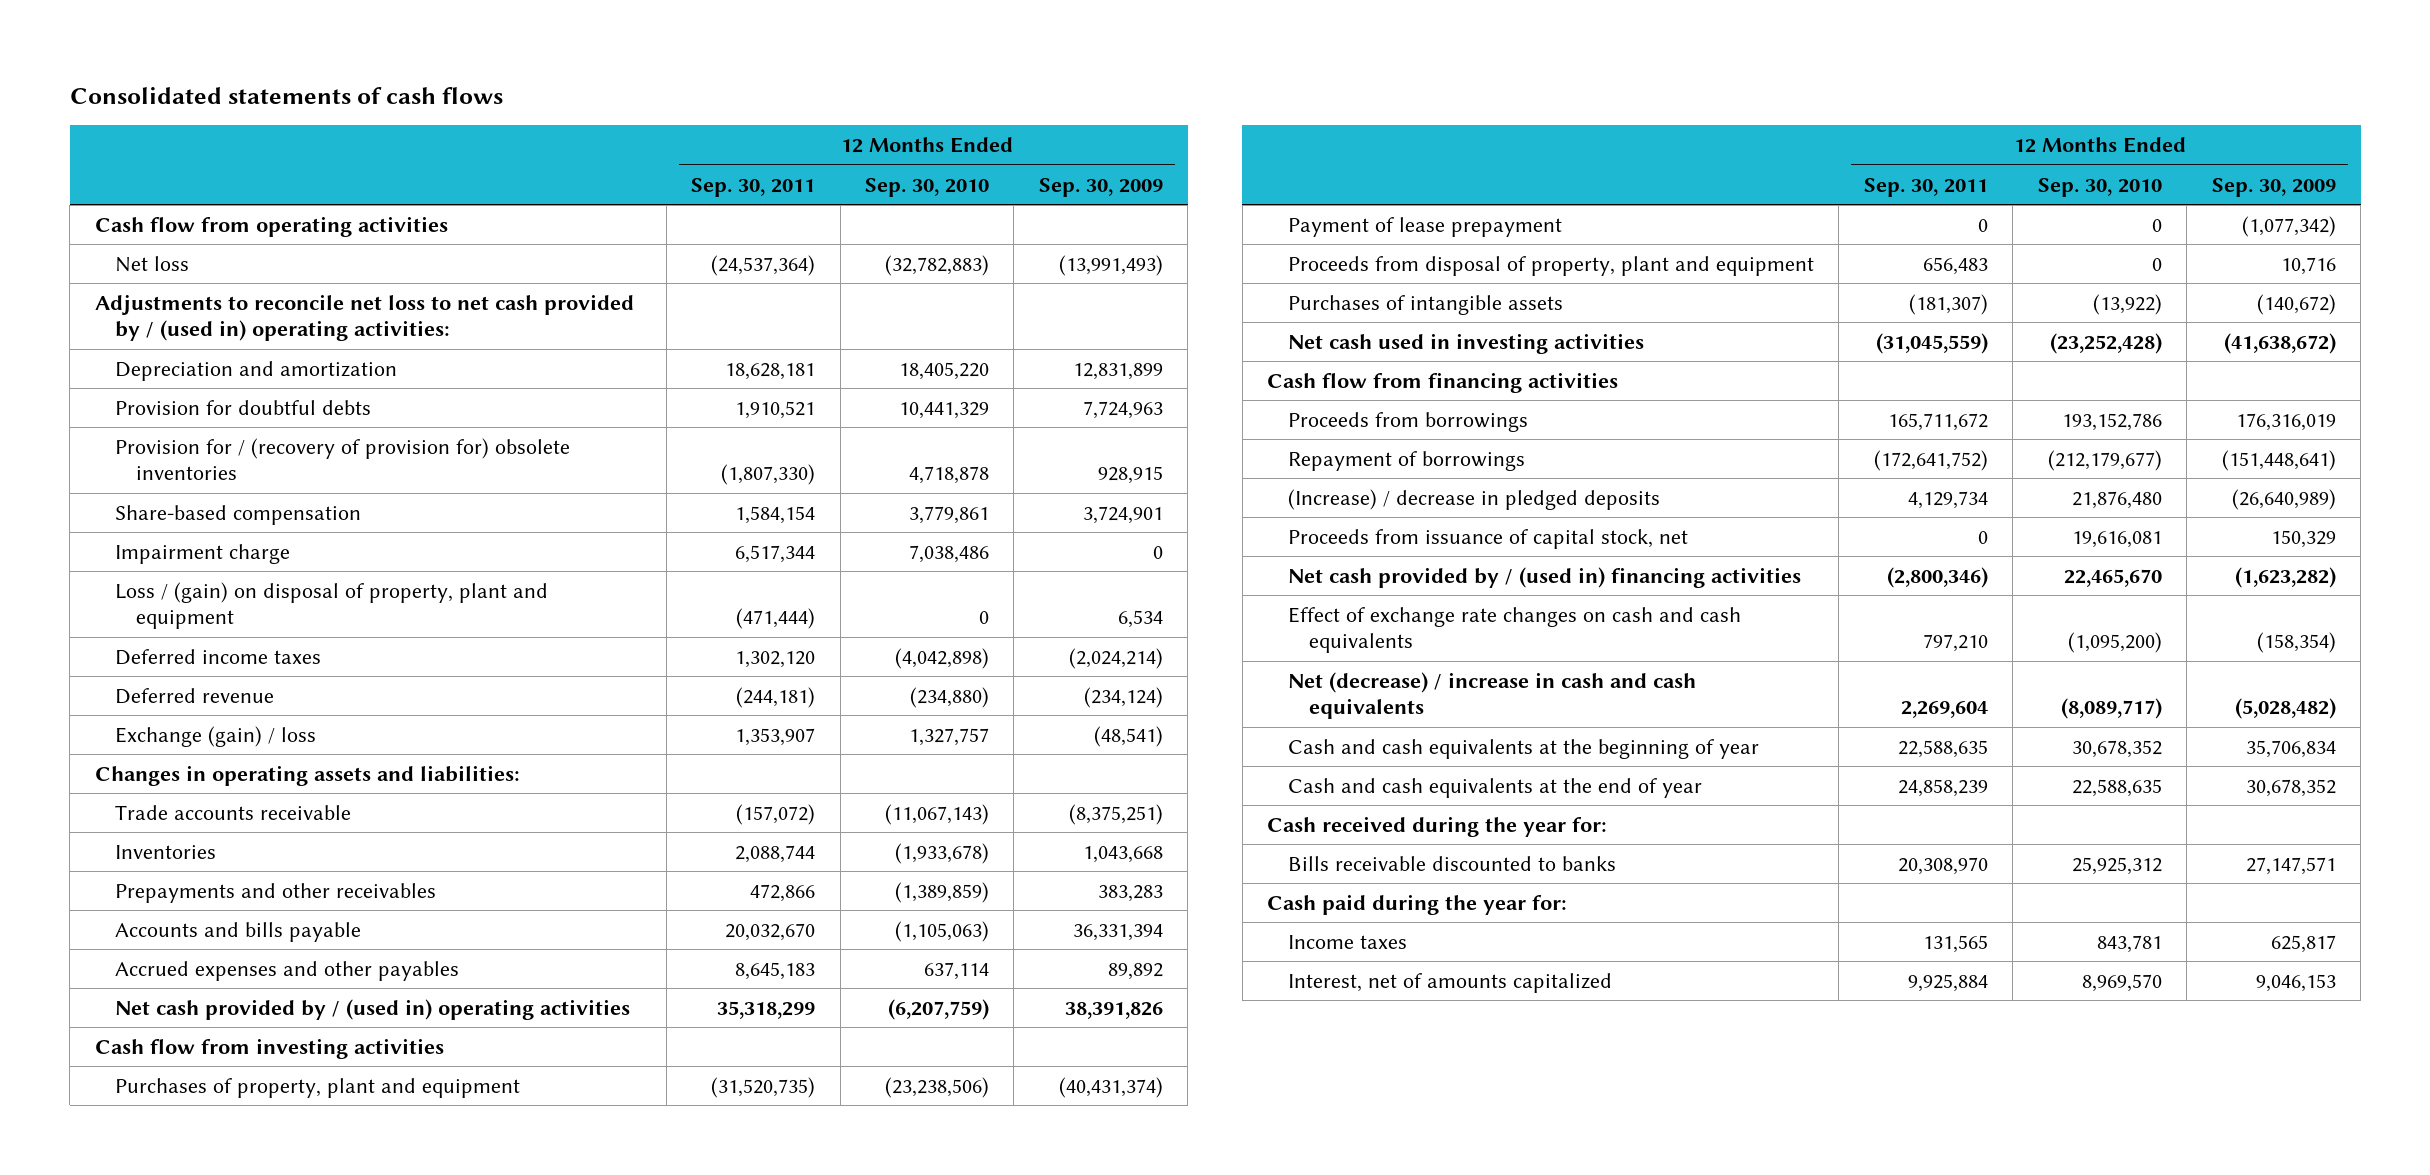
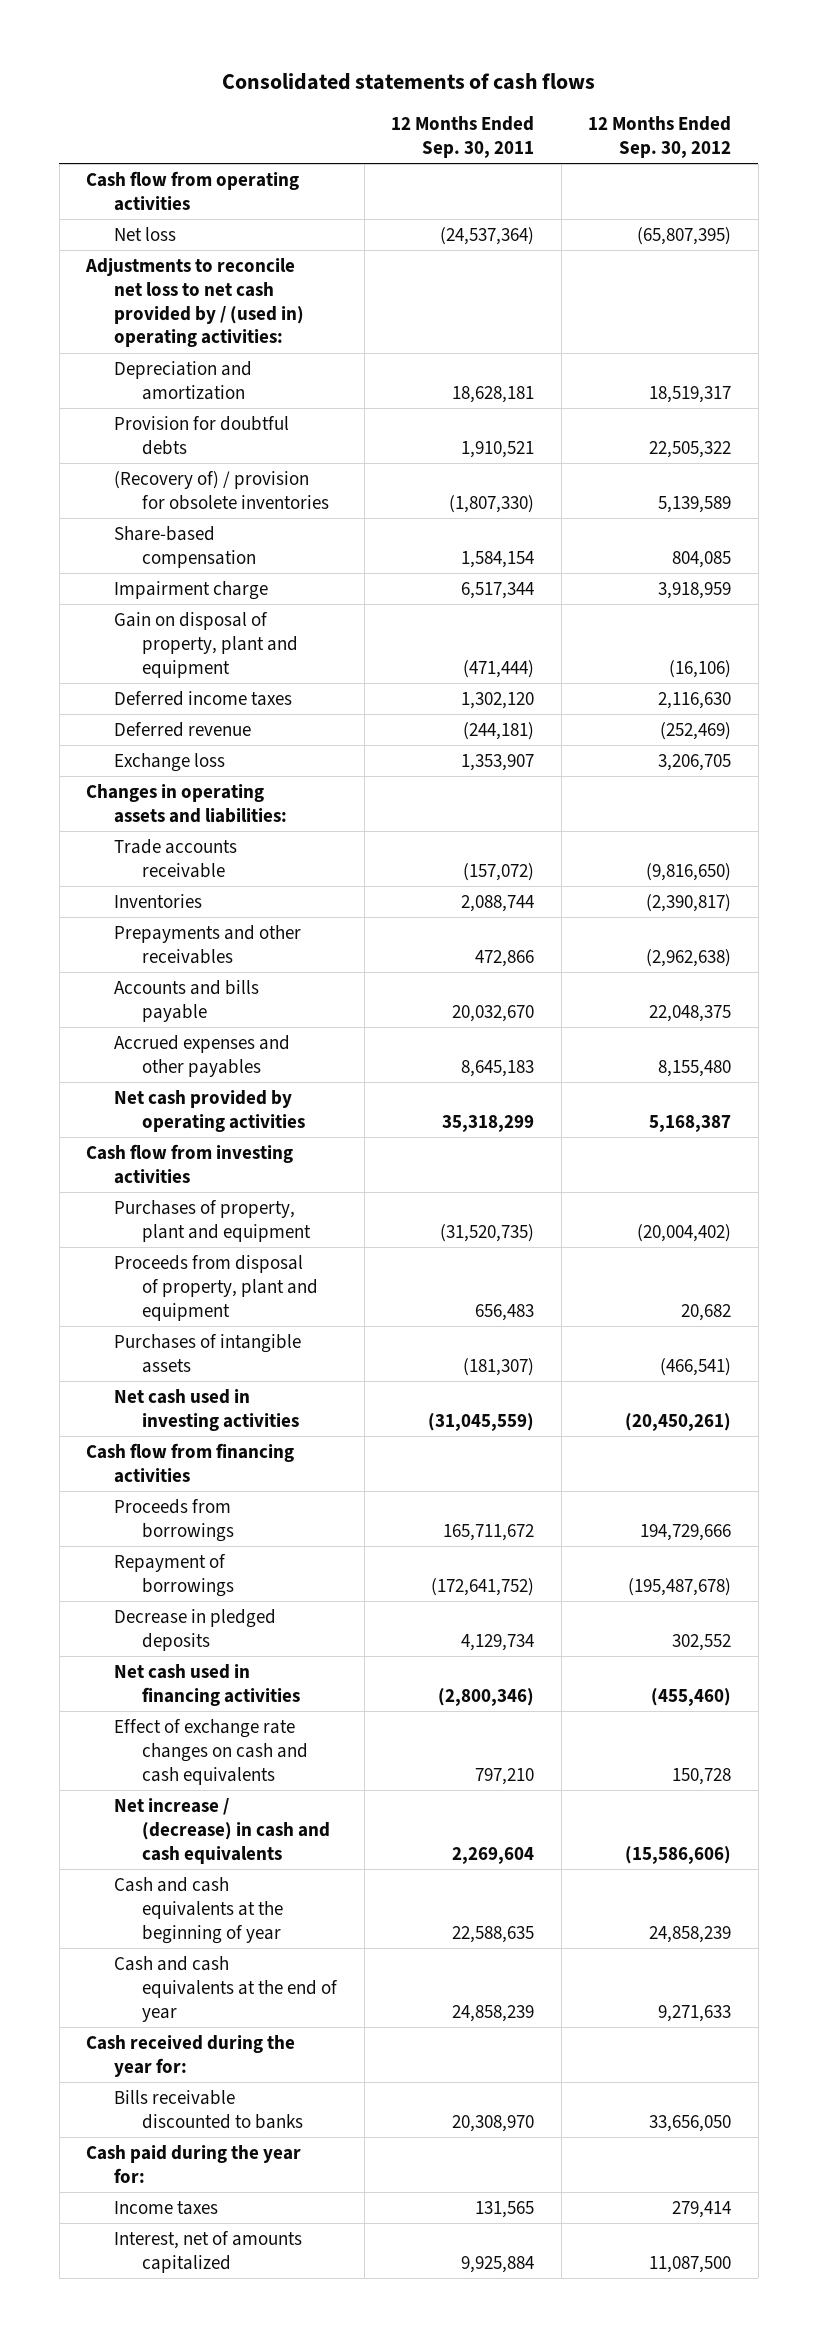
- | 12 Months Ended Sep. 30, 2011 | 12 Months Ended Sep. 30, 2010 | 12 Months Ended Sep. 30, 2009
+ | 12 Months Ended Sep. 30, 2011 | 12 Months Ended Sep. 30, 2012
- Provision for / (recovery of provision for) obsolete inventories | (1,807,330) | 4,718,878 | 928,915
+ (Recovery of) / provision for obsolete inventories | (1,807,330) | 5,139,589
- Loss / (gain) on disposal of property, plant and equipment | (471,444) | 0 | 6,534
+ Gain on disposal of property, plant and equipment | (471,444) | (16,106)
- Exchange (gain) / loss | 1,353,907 | 1,327,757 | (48,541)
+ Exchange loss | 1,353,907 | 3,206,705
- Net cash provided by / (used in) operating activities | 35,318,299 | (6,207,759) | 38,391,826
+ Net cash provided by operating activities | 35,318,299 | 5,168,387
- Payment of lease prepayment | 0 | 0 | (1,077,342)
- (Increase) / decrease in pledged deposits | 4,129,734 | 21,876,480 | (26,640,989)
- Proceeds from issuance of capital stock, net | 0 | 19,616,081 | 150,329
- Net cash provided by / (used in) financing activities | (2,800,346) | 22,465,670 | (1,623,282)
+ Decrease in pledged deposits | 4,129,734 | 302,552
+ Net cash used in financing activities | (2,800,346) | (455,460)
- Net (decrease) / increase in cash and cash equivalents | 2,269,604 | (8,089,717) | (5,028,482)
+ Net increase / (decrease) in cash and cash equivalents | 2,269,604 | (15,586,606)

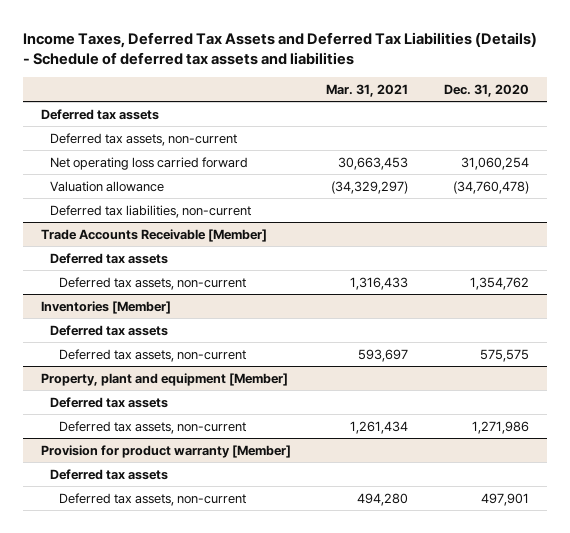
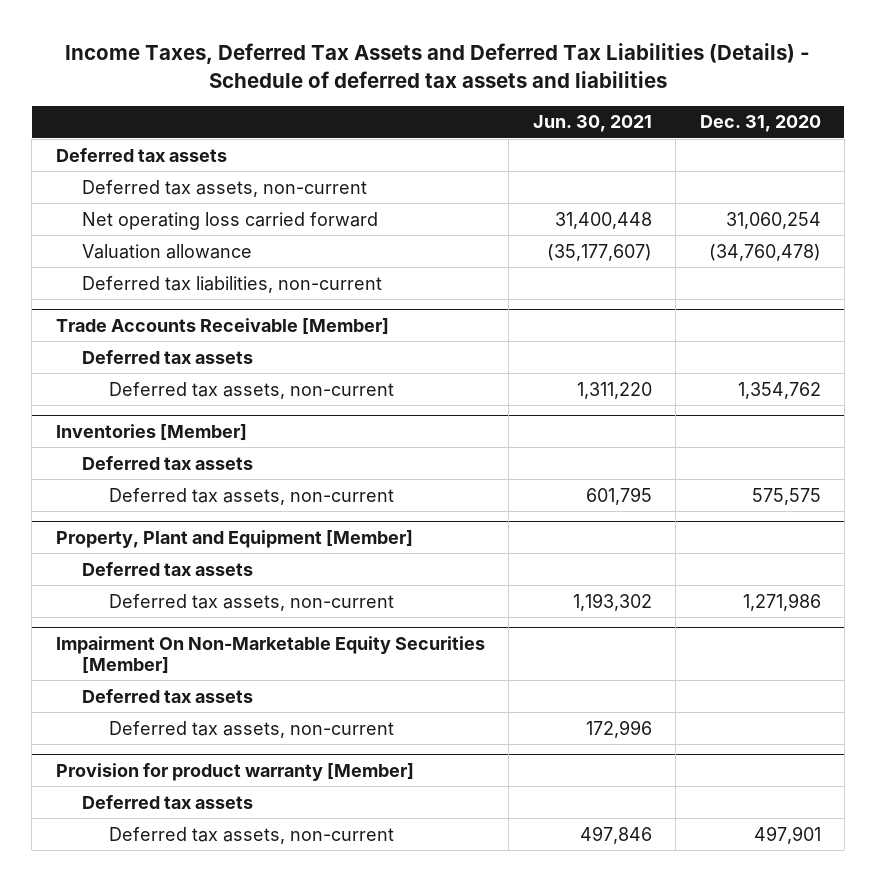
- | Mar. 31, 2021 | Dec. 31, 2020
+ | Jun. 30, 2021 | Dec. 31, 2020
- Property, plant and equipment [Member]
+ Property, Plant and Equipment [Member]
+ Impairment On Non-Marketable Equity Securities [Member]
+ Deferred tax assets
+ Deferred tax assets, non-current | 172,996 |

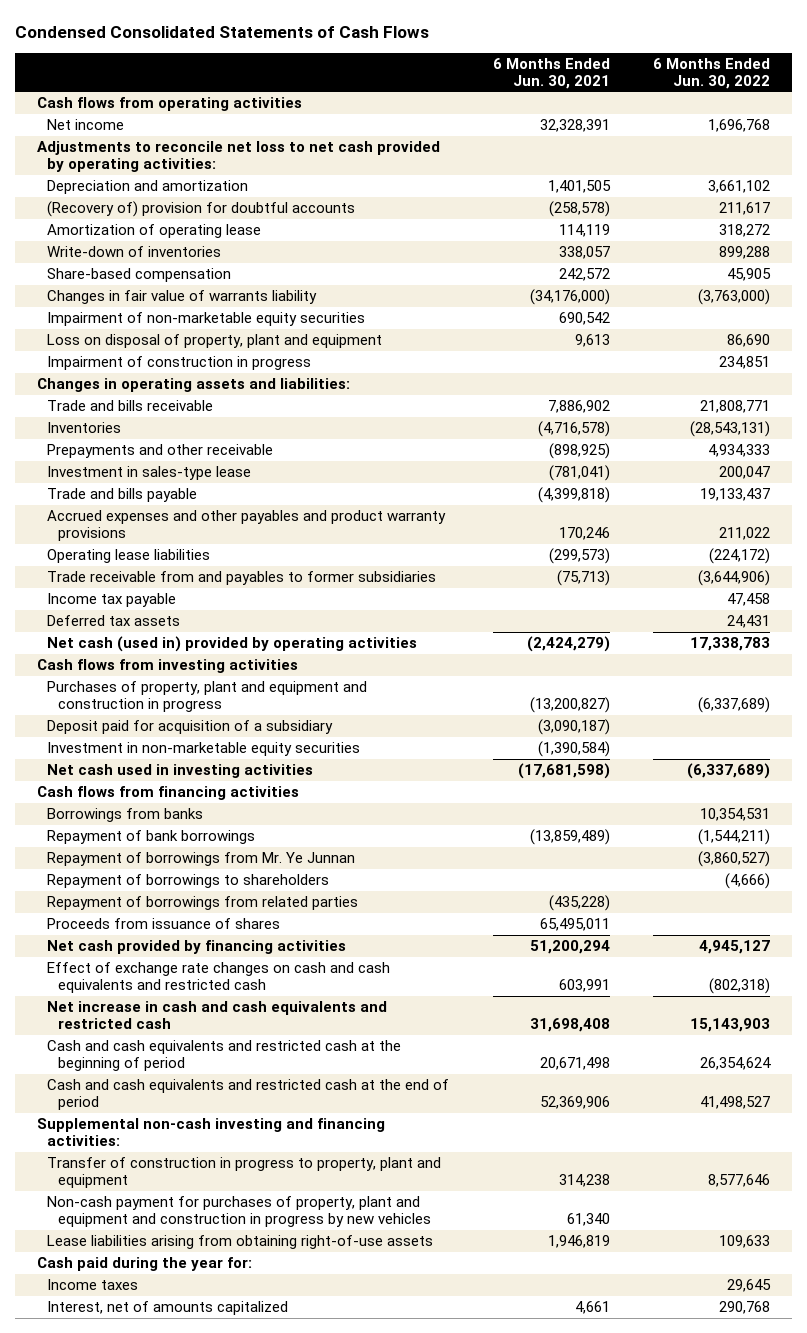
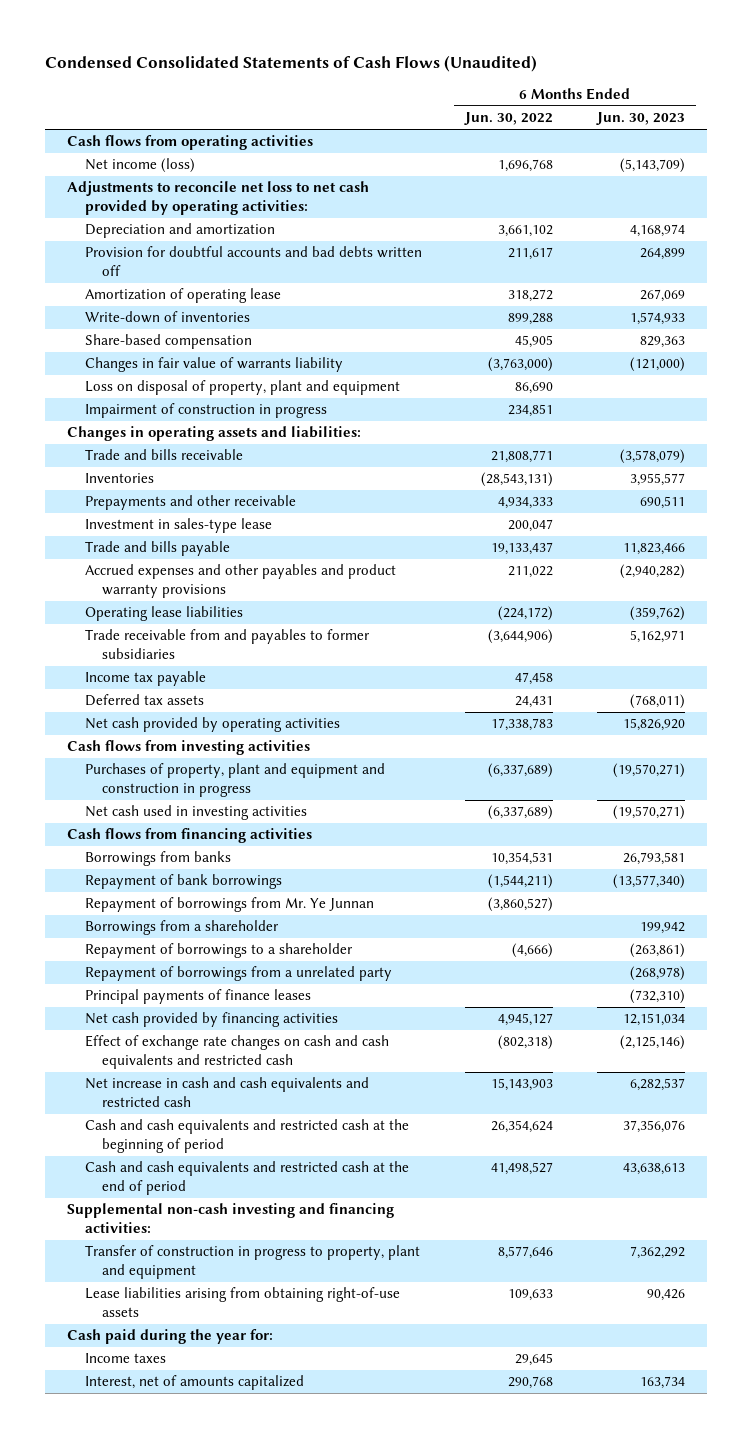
- Condensed Consolidated Statements of Cash Flows
+ Condensed Consolidated Statements of Cash Flows (Unaudited)
- | 6 Months Ended Jun. 30, 2021 | 6 Months Ended Jun. 30, 2022
+ | 6 Months Ended Jun. 30, 2022 | 6 Months Ended Jun. 30, 2023
- Net income | 32,328,391 | 1,696,768
+ Net income (loss) | 1,696,768 | (5,143,709)
- (Recovery of) provision for doubtful accounts | (258,578) | 211,617
+ Provision for doubtful accounts and bad debts written off | 211,617 | 264,899
- Impairment of non-marketable equity securities | 690,542 |
- Net cash (used in) provided by operating activities | (2,424,279) | 17,338,783
+ Net cash provided by operating activities | 17,338,783 | 15,826,920
- Deposit paid for acquisition of a subsidiary | (3,090,187) |
- Investment in non-marketable equity securities | (1,390,584) |
- Repayment of borrowings to shareholders | | (4,666)
- Repayment of borrowings from related parties | (435,228) |
- Proceeds from issuance of shares | 65,495,011 |
+ Borrowings from a shareholder | | 199,942
+ Repayment of borrowings to a shareholder | (4,666) | (263,861)
+ Repayment of borrowings from a unrelated party | | (268,978)
+ Principal payments of finance leases | | (732,310)
- Non-cash payment for purchases of property, plant and equipment and construction in progress by new vehicles | 61,340 |

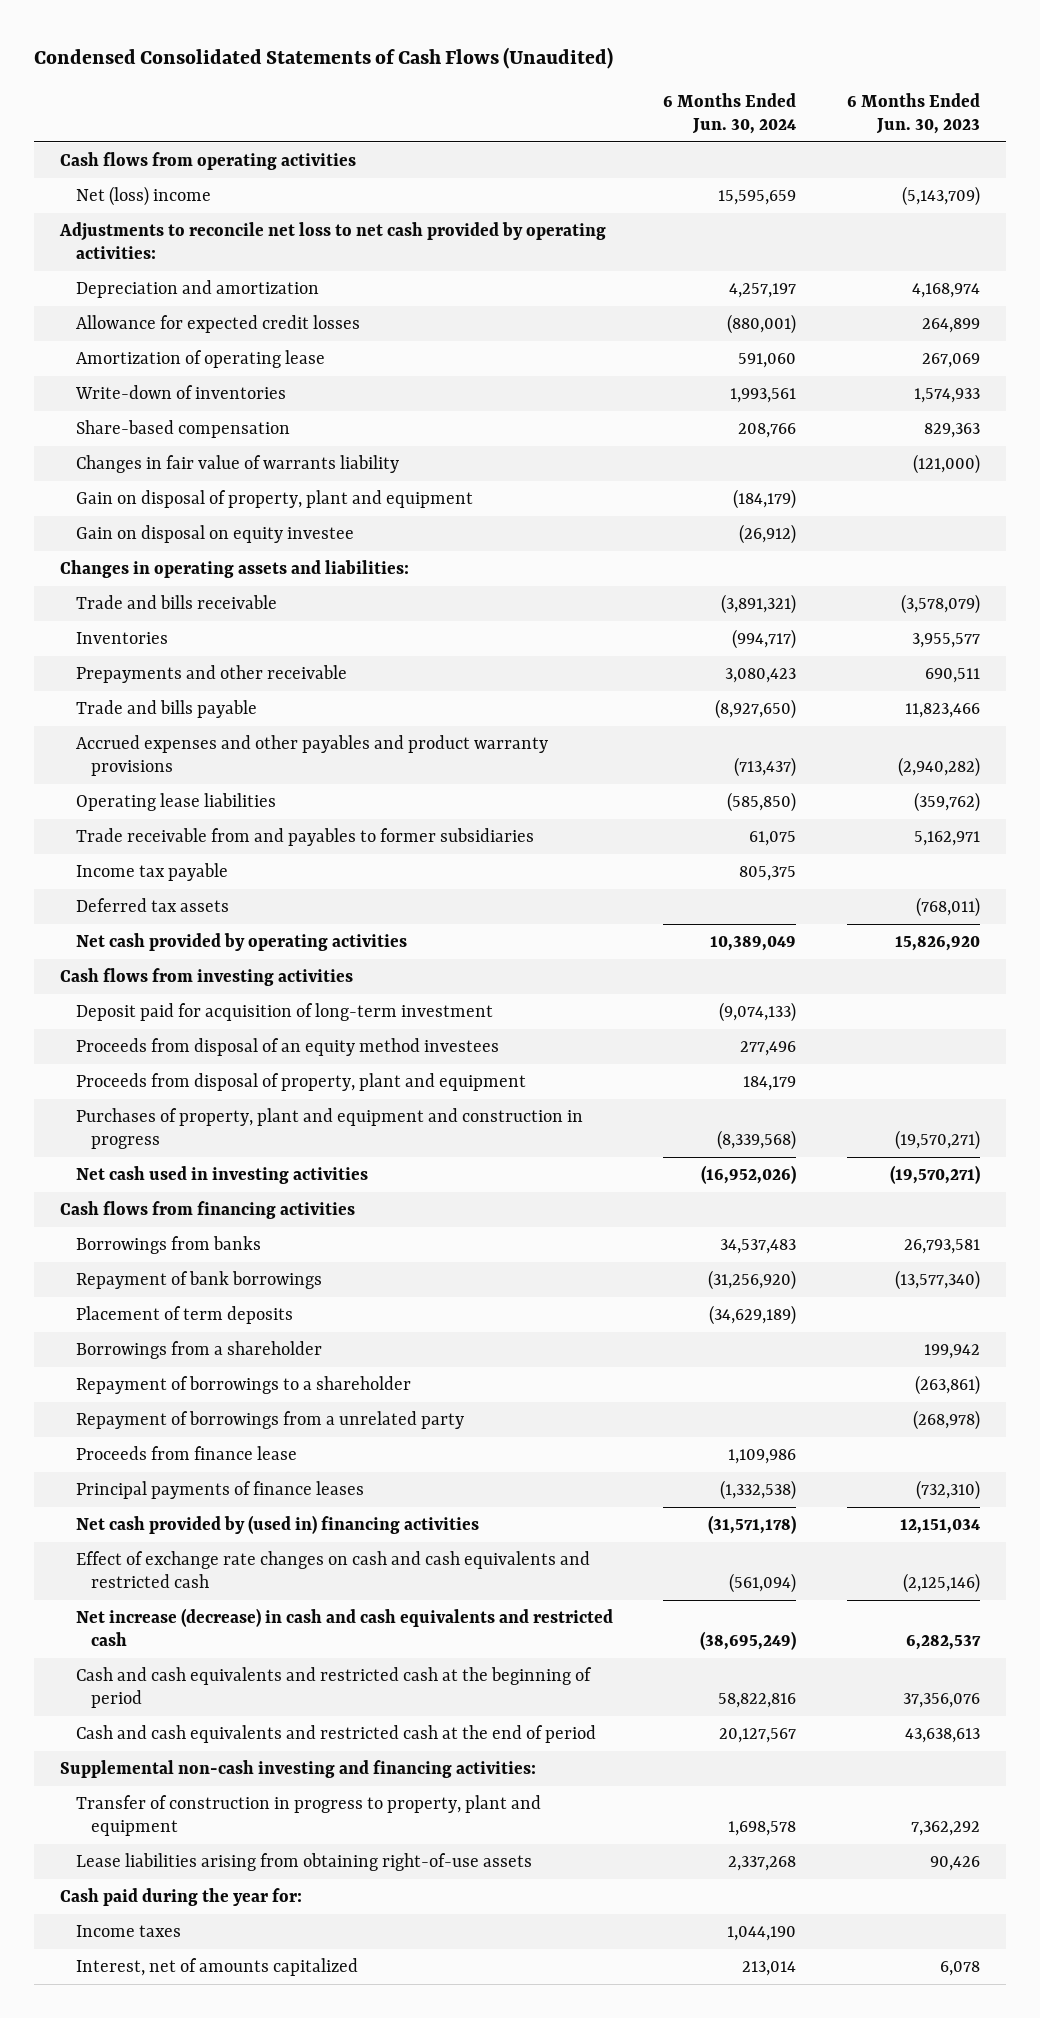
- | 6 Months Ended Jun. 30, 2022 | 6 Months Ended Jun. 30, 2023
+ | 6 Months Ended Jun. 30, 2024 | 6 Months Ended Jun. 30, 2023
- Net income (loss) | 1,696,768 | (5,143,709)
+ Net (loss) income | 15,595,659 | (5,143,709)
- Provision for doubtful accounts and bad debts written off | 211,617 | 264,899
+ Allowance for expected credit losses | (880,001) | 264,899
- Loss on disposal of property, plant and equipment | 86,690 |
- Impairment of construction in progress | 234,851 |
+ Gain on disposal of property, plant and equipment | (184,179) |
+ Gain on disposal on equity investee | (26,912) |
- Investment in sales-type lease | 200,047 |
+ Deposit paid for acquisition of long-term investment | (9,074,133) |
+ Proceeds from disposal of an equity method investees | 277,496 |
+ Proceeds from disposal of property, plant and equipment | 184,179 |
- Repayment of borrowings from Mr. Ye Junnan | (3,860,527) |
+ Placement of term deposits | (34,629,189) |
+ Proceeds from finance lease | 1,109,986 |
- Net cash provided by financing activities | 4,945,127 | 12,151,034
+ Net cash provided by (used in) financing activities | (31,571,178) | 12,151,034
- Net increase in cash and cash equivalents and restricted cash | 15,143,903 | 6,282,537
+ Net increase (decrease) in cash and cash equivalents and restricted cash | (38,695,249) | 6,282,537
- Interest, net of amounts capitalized | 290,768 | 163,734
+ Interest, net of amounts capitalized | 213,014 | 6,078

